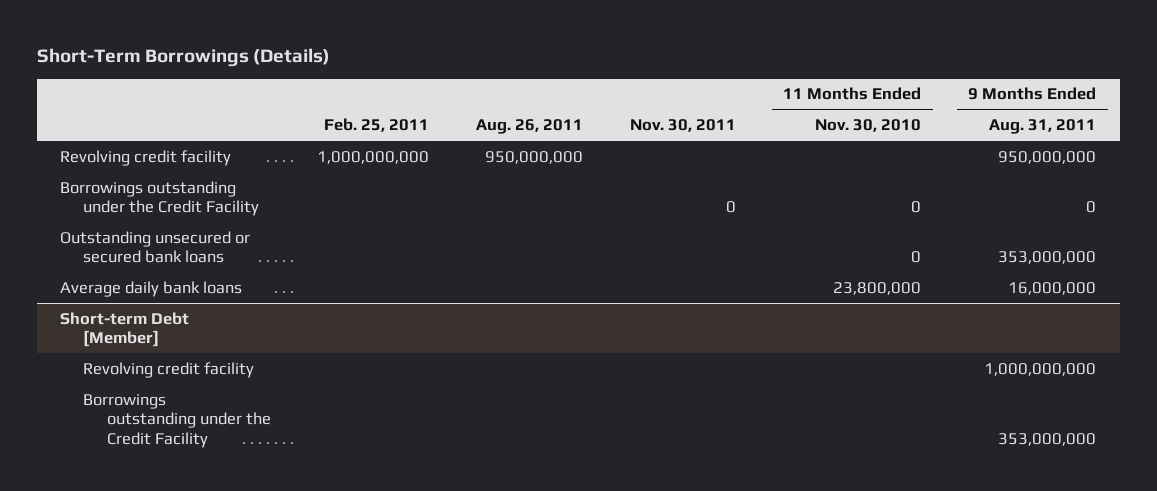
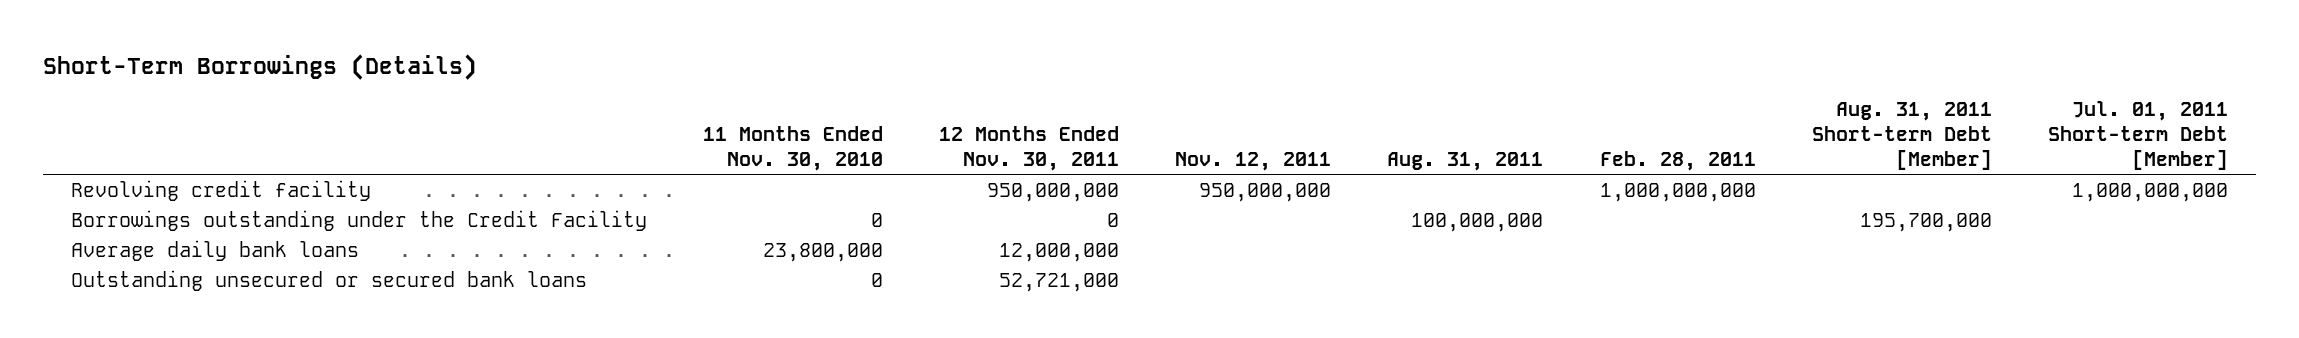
- | Feb. 25, 2011 | Aug. 26, 2011 | Nov. 30, 2011 | 11 Months Ended Nov. 30, 2010 | 9 Months Ended Aug. 31, 2011
+ | 11 Months Ended Nov. 30, 2010 | 12 Months Ended Nov. 30, 2011 | Nov. 12, 2011 | Aug. 31, 2011 | Feb. 28, 2011 | Aug. 31, 2011 Short-term Debt [Member] | Jul. 01, 2011 Short-term Debt [Member]
- Short-term Debt [Member]
- Revolving credit facility | | | | | 1,000,000,000
- Borrowings outstanding under the Credit Facility | | | | | 353,000,000
moved down: Outstanding unsecured or secured bank loans | 0 | 52,721,000 | | | | |

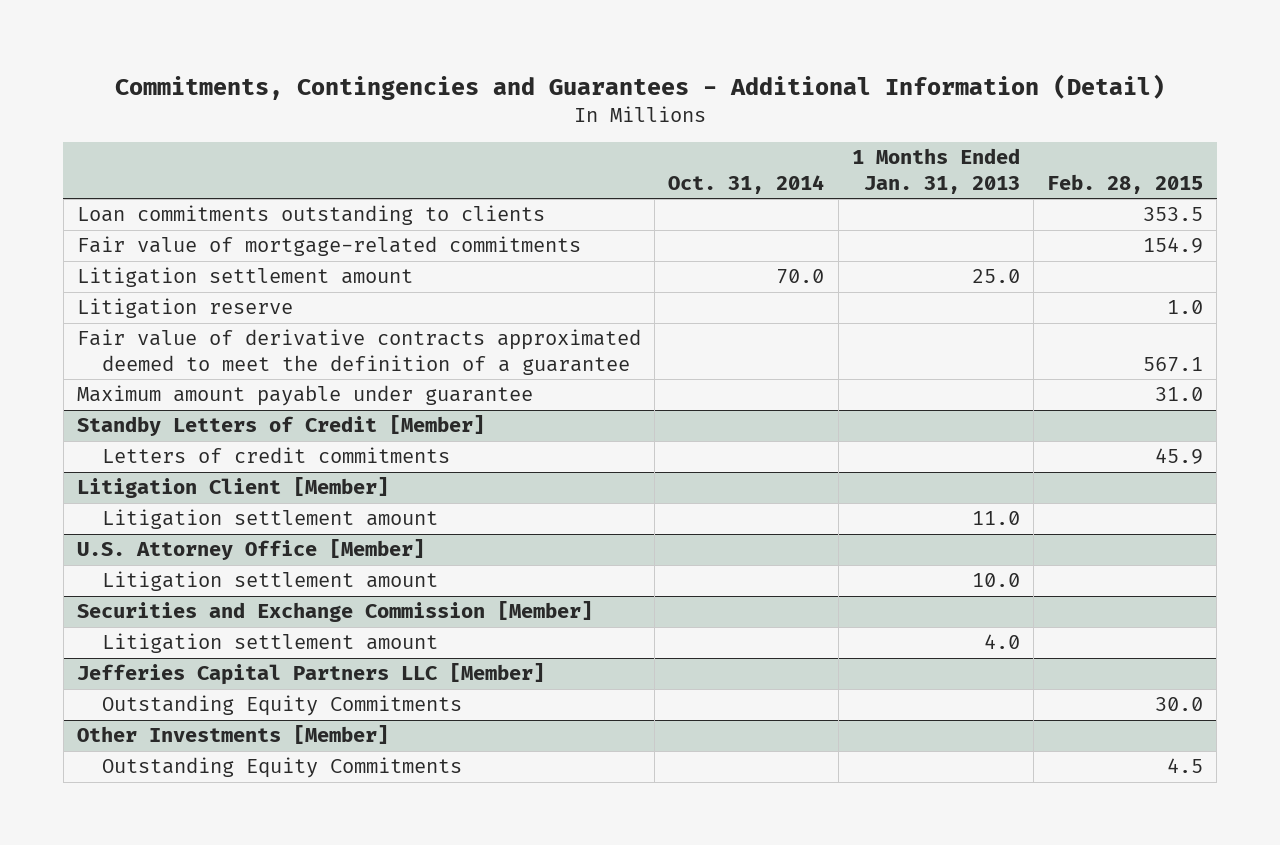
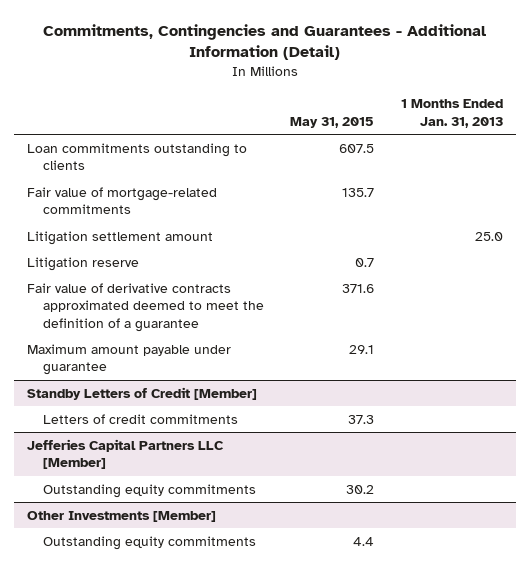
- | Oct. 31, 2014 | 1 Months Ended Jan. 31, 2013 | Feb. 28, 2015
+ | May 31, 2015 | 1 Months Ended Jan. 31, 2013
- Litigation Client [Member]
- Litigation settlement amount | | 11.0 |
- U.S. Attorney Office [Member]
- Litigation settlement amount | | 10.0 |
- Securities and Exchange Commission [Member]
- Litigation settlement amount | | 4.0 |
@ Jefferies Capital Partners LLC [Member]
- Outstanding Equity Commitments | | | 30.0
+ Outstanding equity commitments | 30.2 |
@ Other Investments [Member]
- Outstanding Equity Commitments | | | 4.5
+ Outstanding equity commitments | 4.4 |

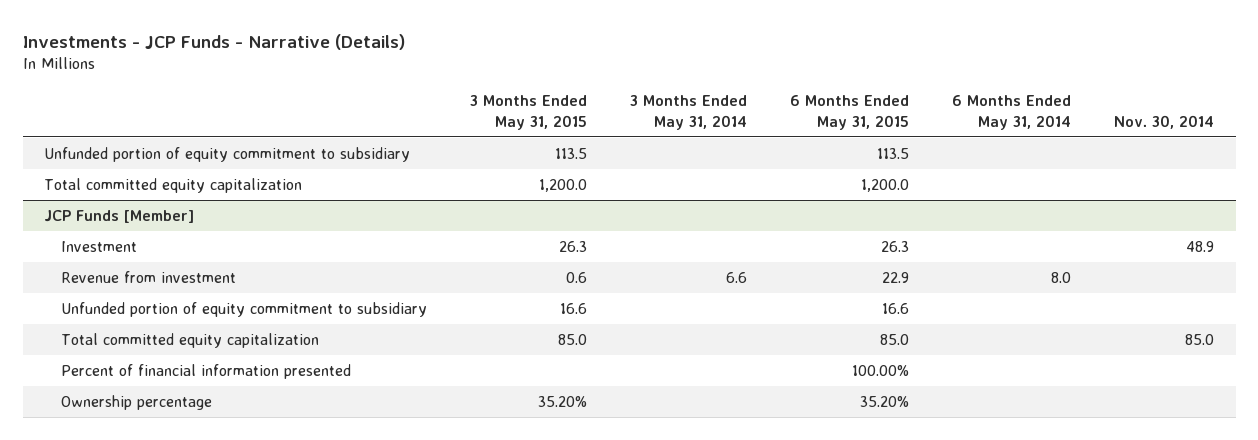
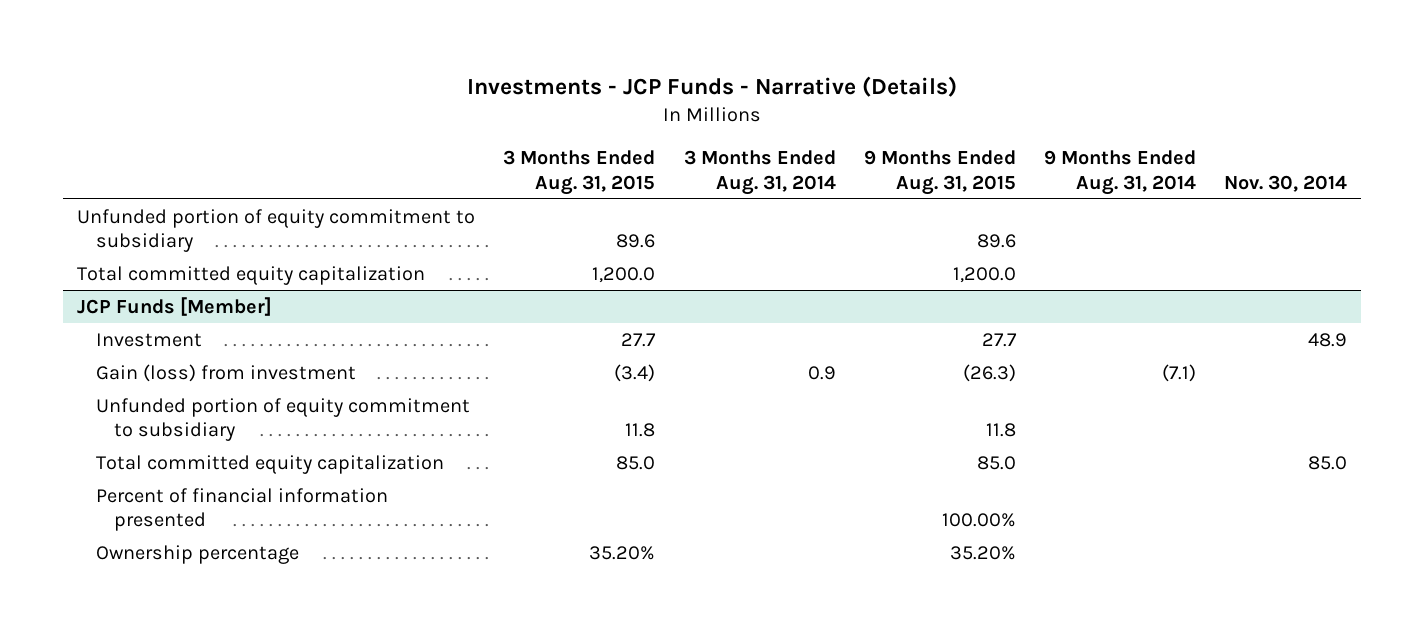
- | 3 Months Ended May 31, 2015 | 3 Months Ended May 31, 2014 | 6 Months Ended May 31, 2015 | 6 Months Ended May 31, 2014 | Nov. 30, 2014
+ | 3 Months Ended Aug. 31, 2015 | 3 Months Ended Aug. 31, 2014 | 9 Months Ended Aug. 31, 2015 | 9 Months Ended Aug. 31, 2014 | Nov. 30, 2014
@ JCP Funds [Member]
- Revenue from investment | 0.6 | 6.6 | 22.9 | 8.0 |
+ Gain (loss) from investment | (3.4) | 0.9 | (26.3) | (7.1) |

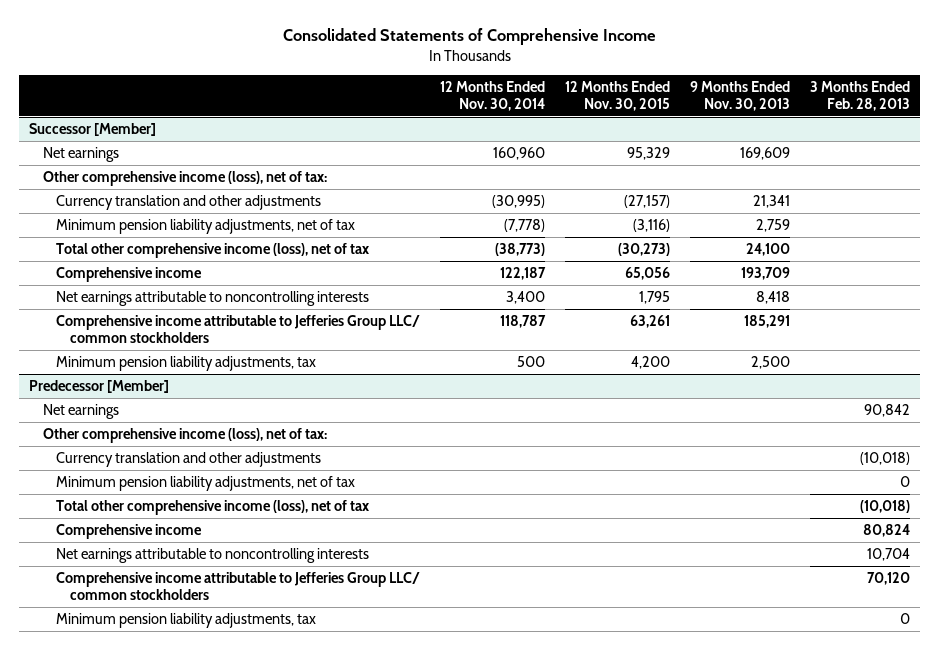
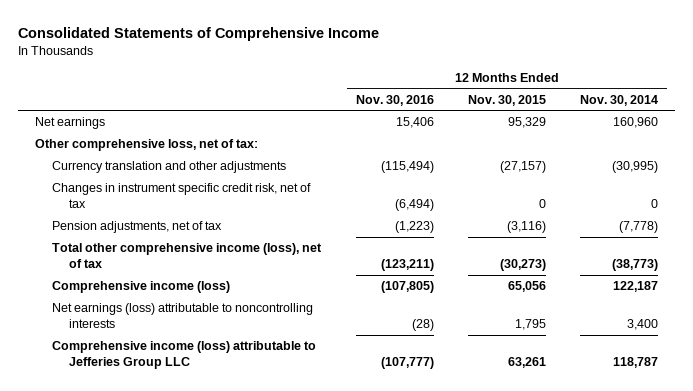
- | 12 Months Ended Nov. 30, 2014 | 12 Months Ended Nov. 30, 2015 | 9 Months Ended Nov. 30, 2013 | 3 Months Ended Feb. 28, 2013
+ | 12 Months Ended Nov. 30, 2016 | 12 Months Ended Nov. 30, 2015 | 12 Months Ended Nov. 30, 2014
- Successor [Member]
- Other comprehensive income (loss), net of tax:
+ Other comprehensive loss, net of tax:
- Minimum pension liability adjustments, net of tax | (7,778) | (3,116) | 2,759 |
+ Changes in instrument specific credit risk, net of tax | (6,494) | 0 | 0
+ Pension adjustments, net of tax | (1,223) | (3,116) | (7,778)
- Comprehensive income | 122,187 | 65,056 | 193,709 |
- Net earnings attributable to noncontrolling interests | 3,400 | 1,795 | 8,418 |
- Comprehensive income attributable to Jefferies Group LLC/ common stockholders | 118,787 | 63,261 | 185,291 |
- Minimum pension liability adjustments, tax | 500 | 4,200 | 2,500 |
- Predecessor [Member]
- Net earnings | | | | 90,842
- Other comprehensive income (loss), net of tax:
- Currency translation and other adjustments | | | | (10,018)
- Minimum pension liability adjustments, net of tax | | | | 0
- Total other comprehensive income (loss), net of tax | | | | (10,018)
- Comprehensive income | | | | 80,824
- Net earnings attributable to noncontrolling interests | | | | 10,704
- Comprehensive income attributable to Jefferies Group LLC/ common stockholders | | | | 70,120
- Minimum pension liability adjustments, tax | | | | 0
+ Comprehensive income (loss) | (107,805) | 65,056 | 122,187
+ Net earnings (loss) attributable to noncontrolling interests | (28) | 1,795 | 3,400
+ Comprehensive income (loss) attributable to Jefferies Group LLC | (107,777) | 63,261 | 118,787

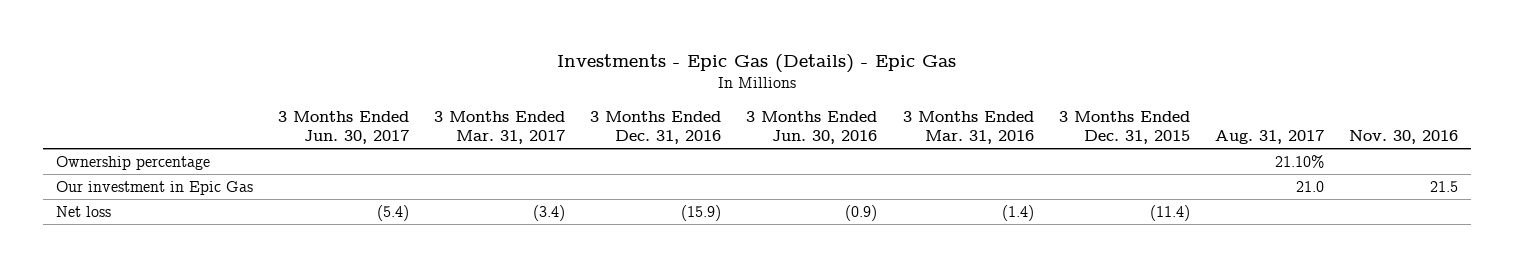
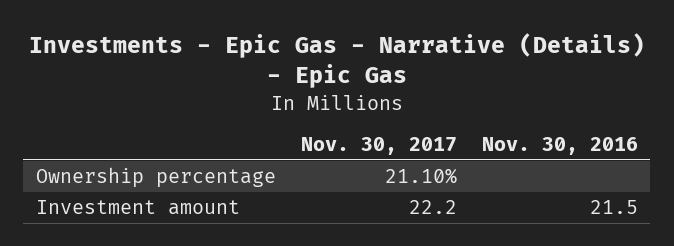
- Investments - Epic Gas (Details) - Epic Gas
+ Investments - Epic Gas - Narrative (Details) - Epic Gas
- | 3 Months Ended Jun. 30, 2017 | 3 Months Ended Mar. 31, 2017 | 3 Months Ended Dec. 31, 2016 | 3 Months Ended Jun. 30, 2016 | 3 Months Ended Mar. 31, 2016 | 3 Months Ended Dec. 31, 2015 | Aug. 31, 2017 | Nov. 30, 2016
+ | Nov. 30, 2017 | Nov. 30, 2016
- Our investment in Epic Gas | | | | | | | 21.0 | 21.5
- Net loss | (5.4) | (3.4) | (15.9) | (0.9) | (1.4) | (11.4) | |
+ Investment amount | 22.2 | 21.5

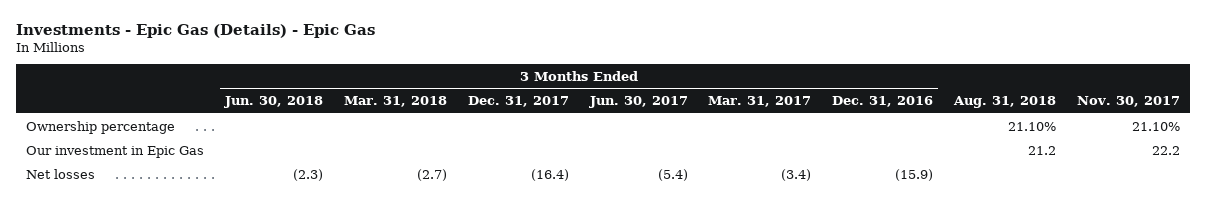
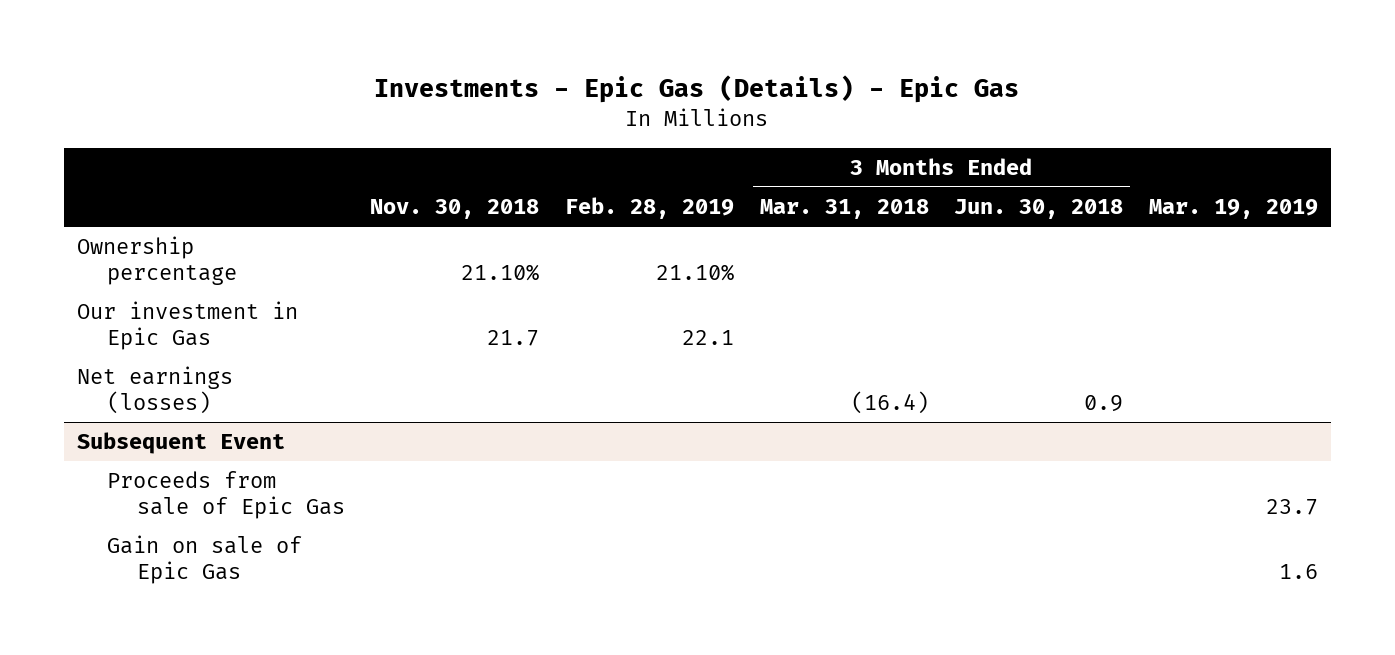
- | 3 Months Ended Jun. 30, 2018 | 3 Months Ended Mar. 31, 2018 | 3 Months Ended Dec. 31, 2017 | 3 Months Ended Jun. 30, 2017 | 3 Months Ended Mar. 31, 2017 | 3 Months Ended Dec. 31, 2016 | Aug. 31, 2018 | Nov. 30, 2017
+ | Nov. 30, 2018 | Feb. 28, 2019 | 3 Months Ended Mar. 31, 2018 | 3 Months Ended Jun. 30, 2018 | Mar. 19, 2019
- Net losses | (2.3) | (2.7) | (16.4) | (5.4) | (3.4) | (15.9) | |
+ Net earnings (losses) | | | (16.4) | 0.9 |
+ Subsequent Event
+ Proceeds from sale of Epic Gas | | | | | 23.7
+ Gain on sale of Epic Gas | | | | | 1.6

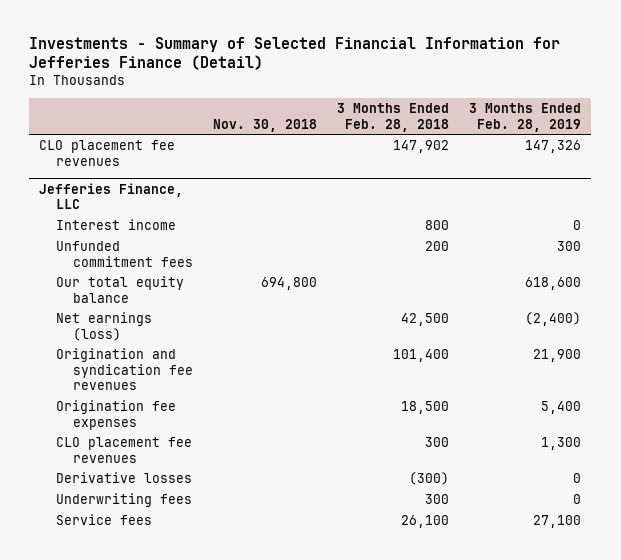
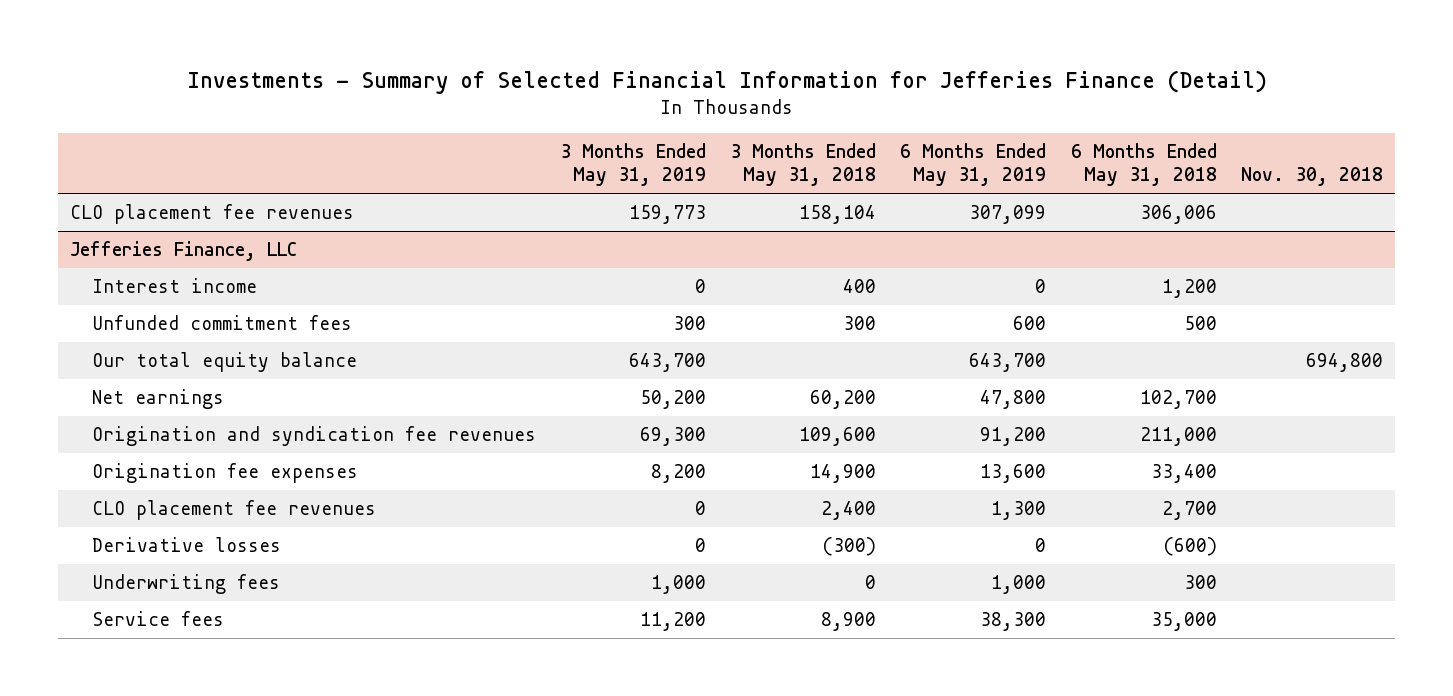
- | Nov. 30, 2018 | 3 Months Ended Feb. 28, 2018 | 3 Months Ended Feb. 28, 2019
+ | 3 Months Ended May 31, 2019 | 3 Months Ended May 31, 2018 | 6 Months Ended May 31, 2019 | 6 Months Ended May 31, 2018 | Nov. 30, 2018
@ Jefferies Finance, LLC
- Net earnings (loss) | | 42,500 | (2,400)
+ Net earnings | 50,200 | 60,200 | 47,800 | 102,700 |

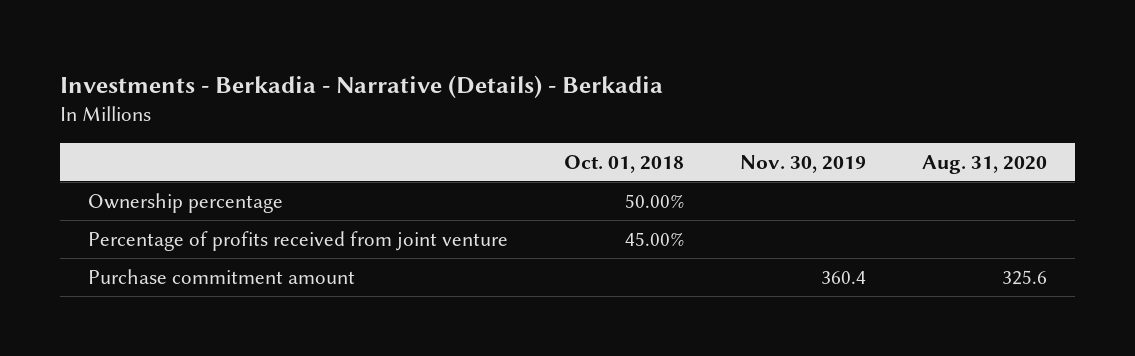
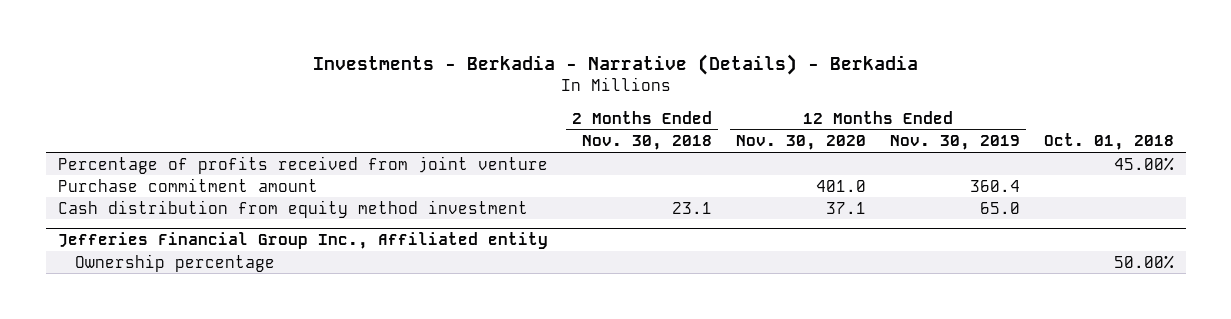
- | Oct. 01, 2018 | Nov. 30, 2019 | Aug. 31, 2020
+ | 2 Months Ended Nov. 30, 2018 | 12 Months Ended Nov. 30, 2020 | 12 Months Ended Nov. 30, 2019 | Oct. 01, 2018
- Ownership percentage | 50.00% | |
+ Cash distribution from equity method investment | 23.1 | 37.1 | 65.0 |
+ Jefferies Financial Group Inc., Affiliated entity
+ Ownership percentage | | | | 50.00%

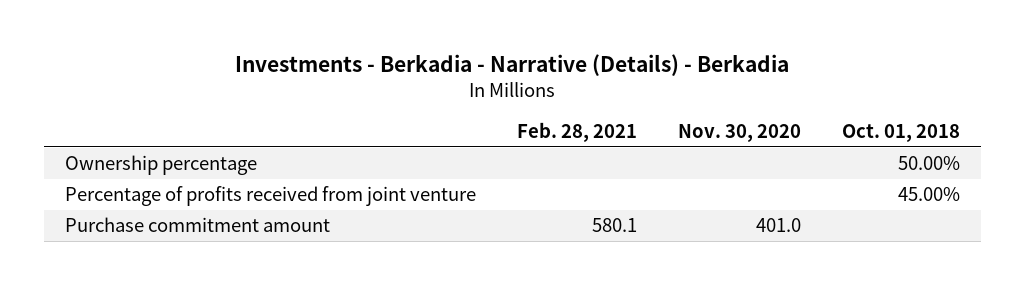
- | 2 Months Ended Nov. 30, 2018 | 12 Months Ended Nov. 30, 2020 | 12 Months Ended Nov. 30, 2019 | Oct. 01, 2018
+ | Feb. 28, 2021 | Nov. 30, 2020 | Oct. 01, 2018
+ Ownership percentage | | | 50.00%
- Cash distribution from equity method investment | 23.1 | 37.1 | 65.0 |
- Jefferies Financial Group Inc., Affiliated entity
- Ownership percentage | | | | 50.00%

